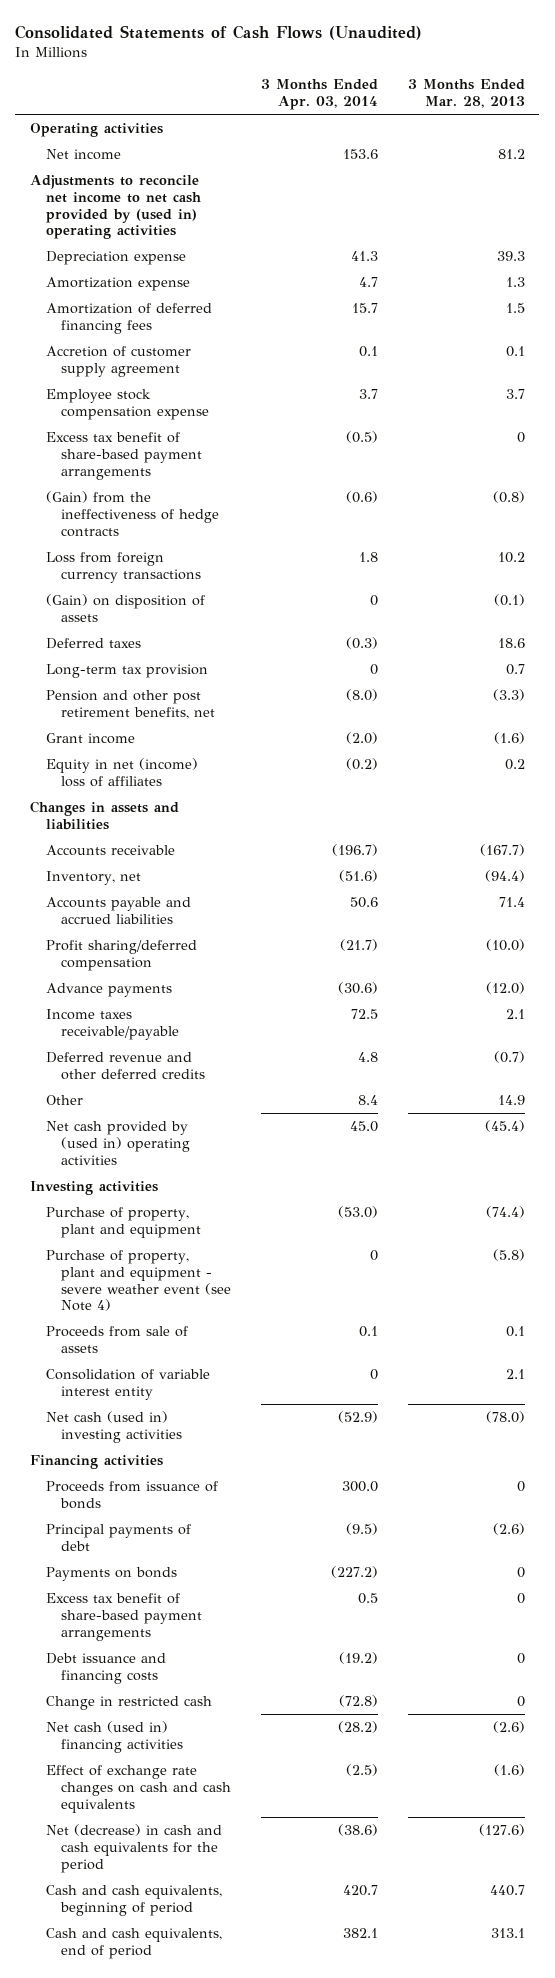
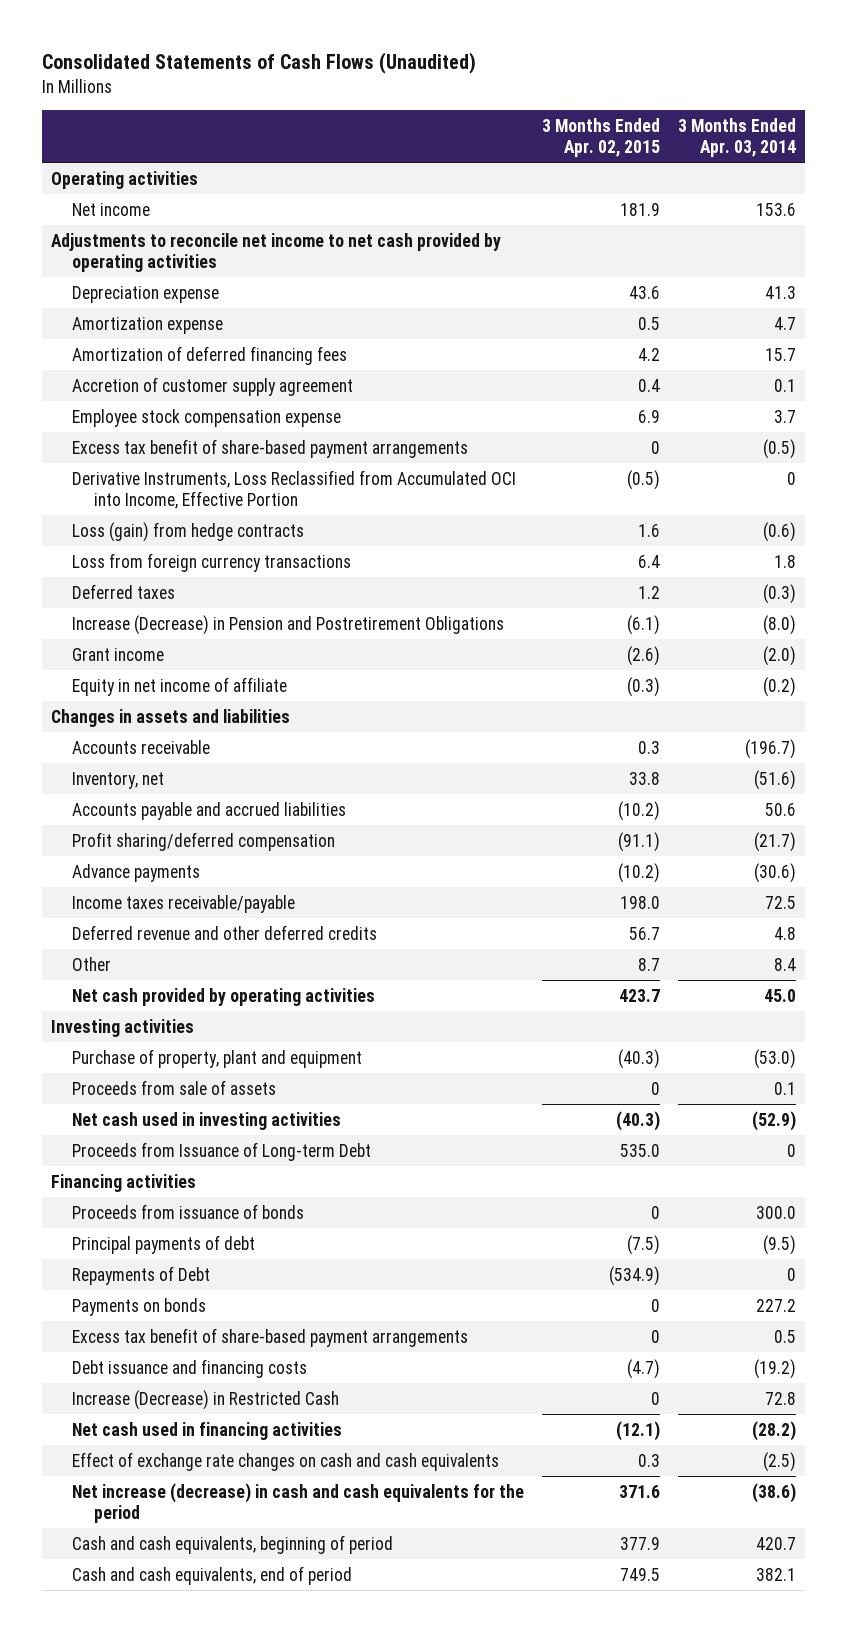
- | 3 Months Ended Apr. 03, 2014 | 3 Months Ended Mar. 28, 2013
+ | 3 Months Ended Apr. 02, 2015 | 3 Months Ended Apr. 03, 2014
- Adjustments to reconcile net income to net cash provided by (used in) operating activities
+ Adjustments to reconcile net income to net cash provided by operating activities
- (Gain) from the ineffectiveness of hedge contracts | (0.6) | (0.8)
+ Derivative Instruments, Loss Reclassified from Accumulated OCI into Income, Effective Portion | (0.5) | 0
+ Loss (gain) from hedge contracts | 1.6 | (0.6)
- (Gain) on disposition of assets | 0 | (0.1)
- Long-term tax provision | 0 | 0.7
- Pension and other post retirement benefits, net | (8.0) | (3.3)
+ Increase (Decrease) in Pension and Postretirement Obligations | (6.1) | (8.0)
- Equity in net (income) loss of affiliates | (0.2) | 0.2
+ Equity in net income of affiliate | (0.3) | (0.2)
- Net cash provided by (used in) operating activities | 45.0 | (45.4)
+ Net cash provided by operating activities | 423.7 | 45.0
- Purchase of property, plant and equipment - severe weather event (see Note 4) | 0 | (5.8)
- Consolidation of variable interest entity | 0 | 2.1
- Net cash (used in) investing activities | (52.9) | (78.0)
+ Net cash used in investing activities | (40.3) | (52.9)
+ Proceeds from Issuance of Long-term Debt | 535.0 | 0
- Payments on bonds | (227.2) | 0
+ Repayments of Debt | (534.9) | 0
+ Payments on bonds | 0 | 227.2
- Change in restricted cash | (72.8) | 0
- Net cash (used in) financing activities | (28.2) | (2.6)
+ Increase (Decrease) in Restricted Cash | 0 | 72.8
+ Net cash used in financing activities | (12.1) | (28.2)
- Net (decrease) in cash and cash equivalents for the period | (38.6) | (127.6)
+ Net increase (decrease) in cash and cash equivalents for the period | 371.6 | (38.6)

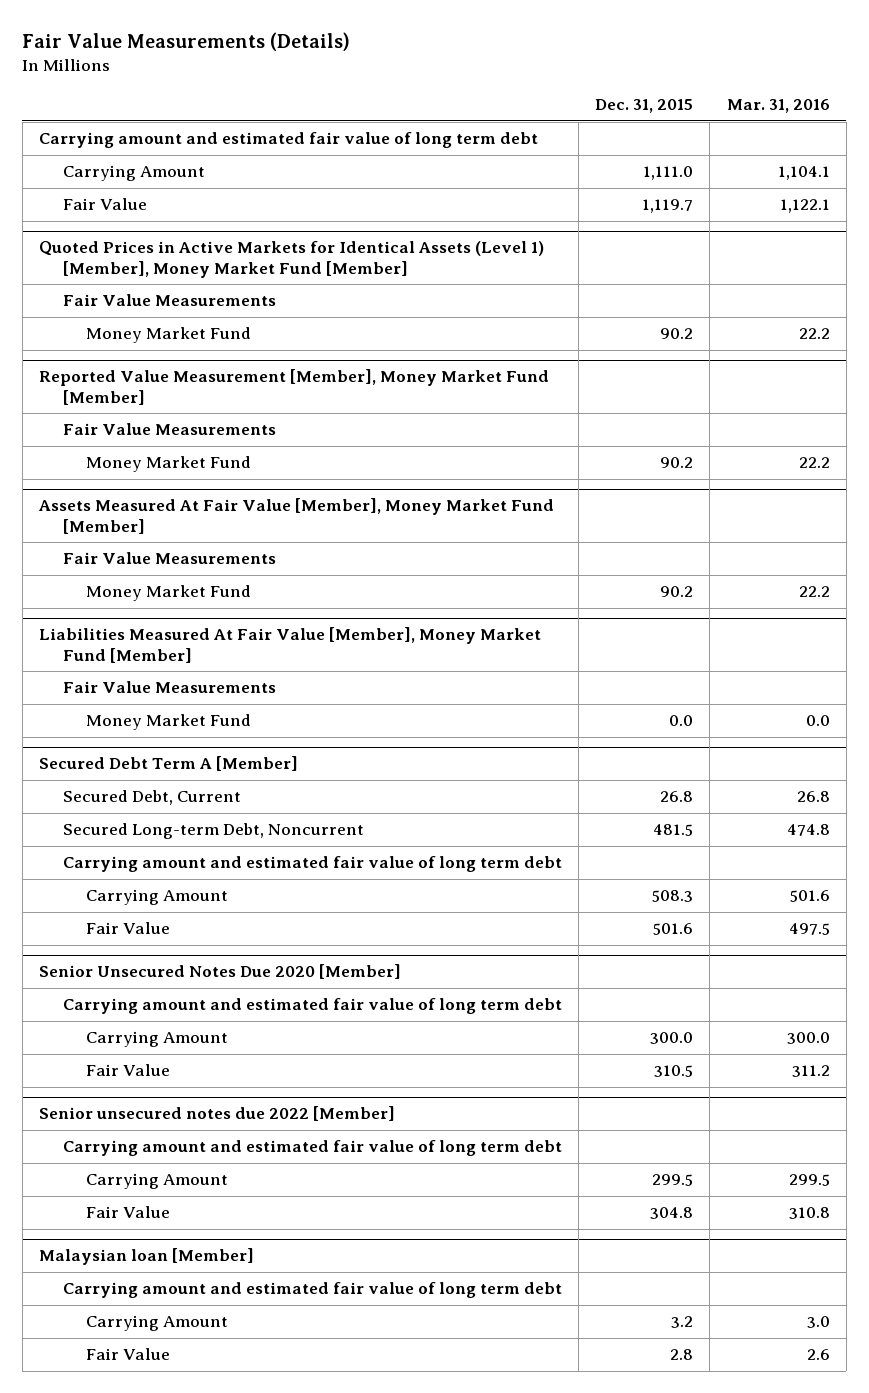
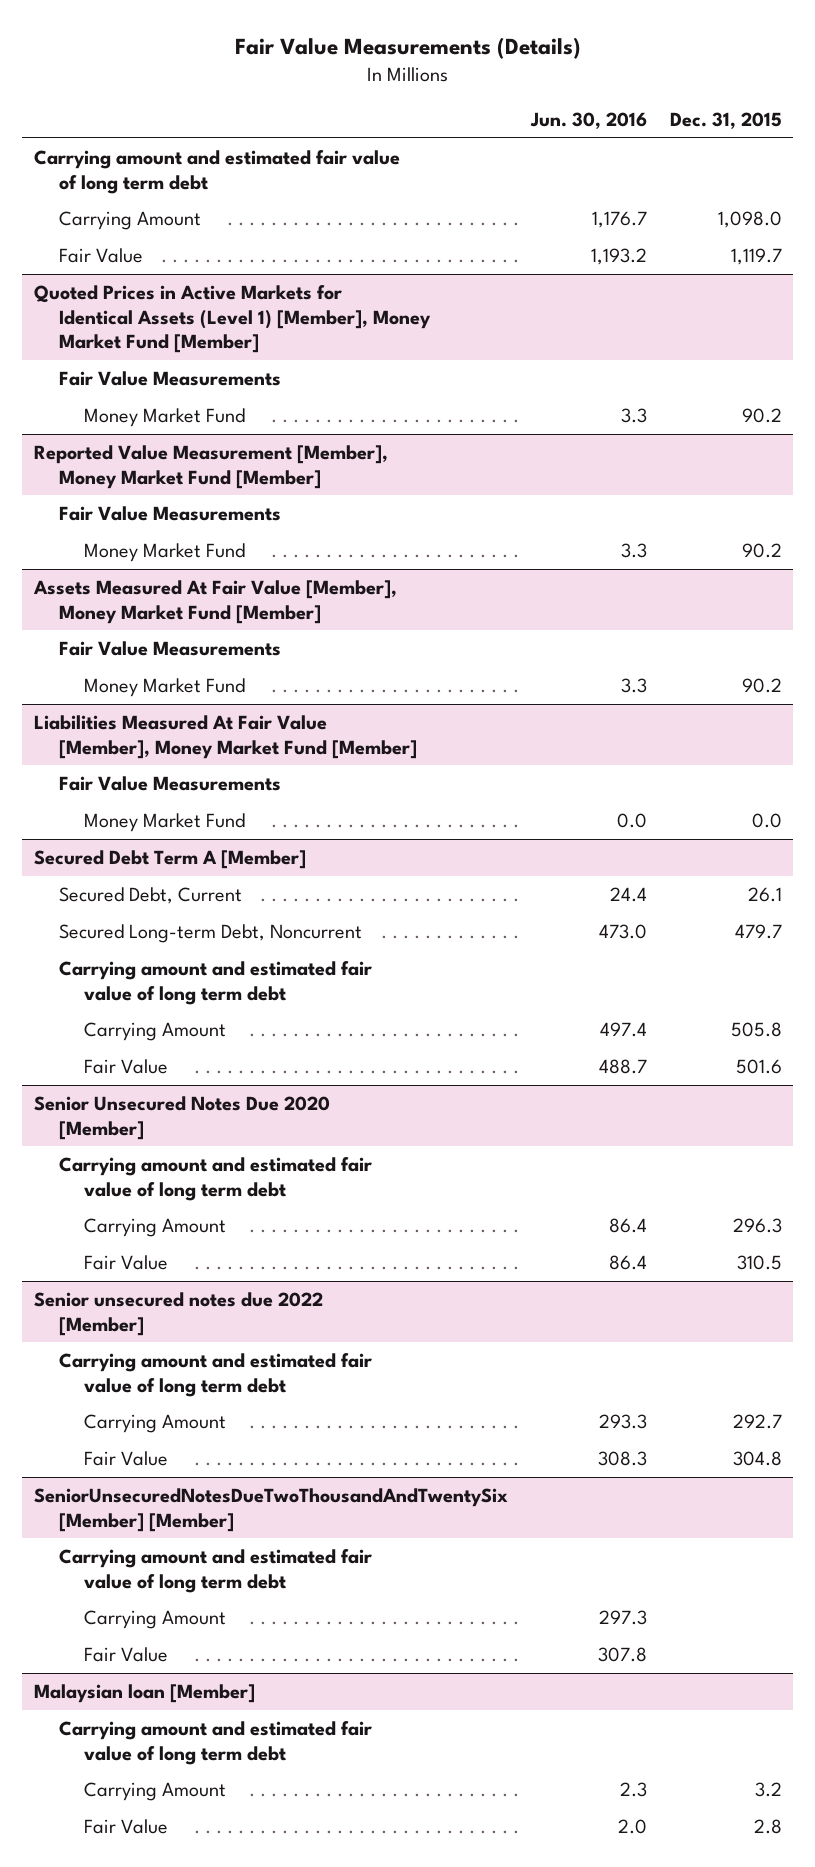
- | Dec. 31, 2015 | Mar. 31, 2016
+ | Jun. 30, 2016 | Dec. 31, 2015
- Carrying Amount | 1,111.0 | 1,104.1
+ Carrying Amount | 1,176.7 | 1,098.0
@ Secured Debt Term A [Member]
- Secured Debt, Current | 26.8 | 26.8
- Secured Long-term Debt, Noncurrent | 481.5 | 474.8
+ Secured Debt, Current | 24.4 | 26.1
+ Secured Long-term Debt, Noncurrent | 473.0 | 479.7
- Carrying Amount | 508.3 | 501.6
+ Carrying Amount | 497.4 | 505.8
@ Senior Unsecured Notes Due 2020 [Member]
- Carrying Amount | 300.0 | 300.0
+ Carrying Amount | 86.4 | 296.3
@ Senior unsecured notes due 2022 [Member]
- Carrying Amount | 299.5 | 299.5
+ Carrying Amount | 293.3 | 292.7
+ SeniorUnsecuredNotesDueTwoThousandAndTwentySix [Member] [Member]
+ Carrying amount and estimated fair value of long term debt
+ Carrying Amount | 297.3 |
+ Fair Value | 307.8 |

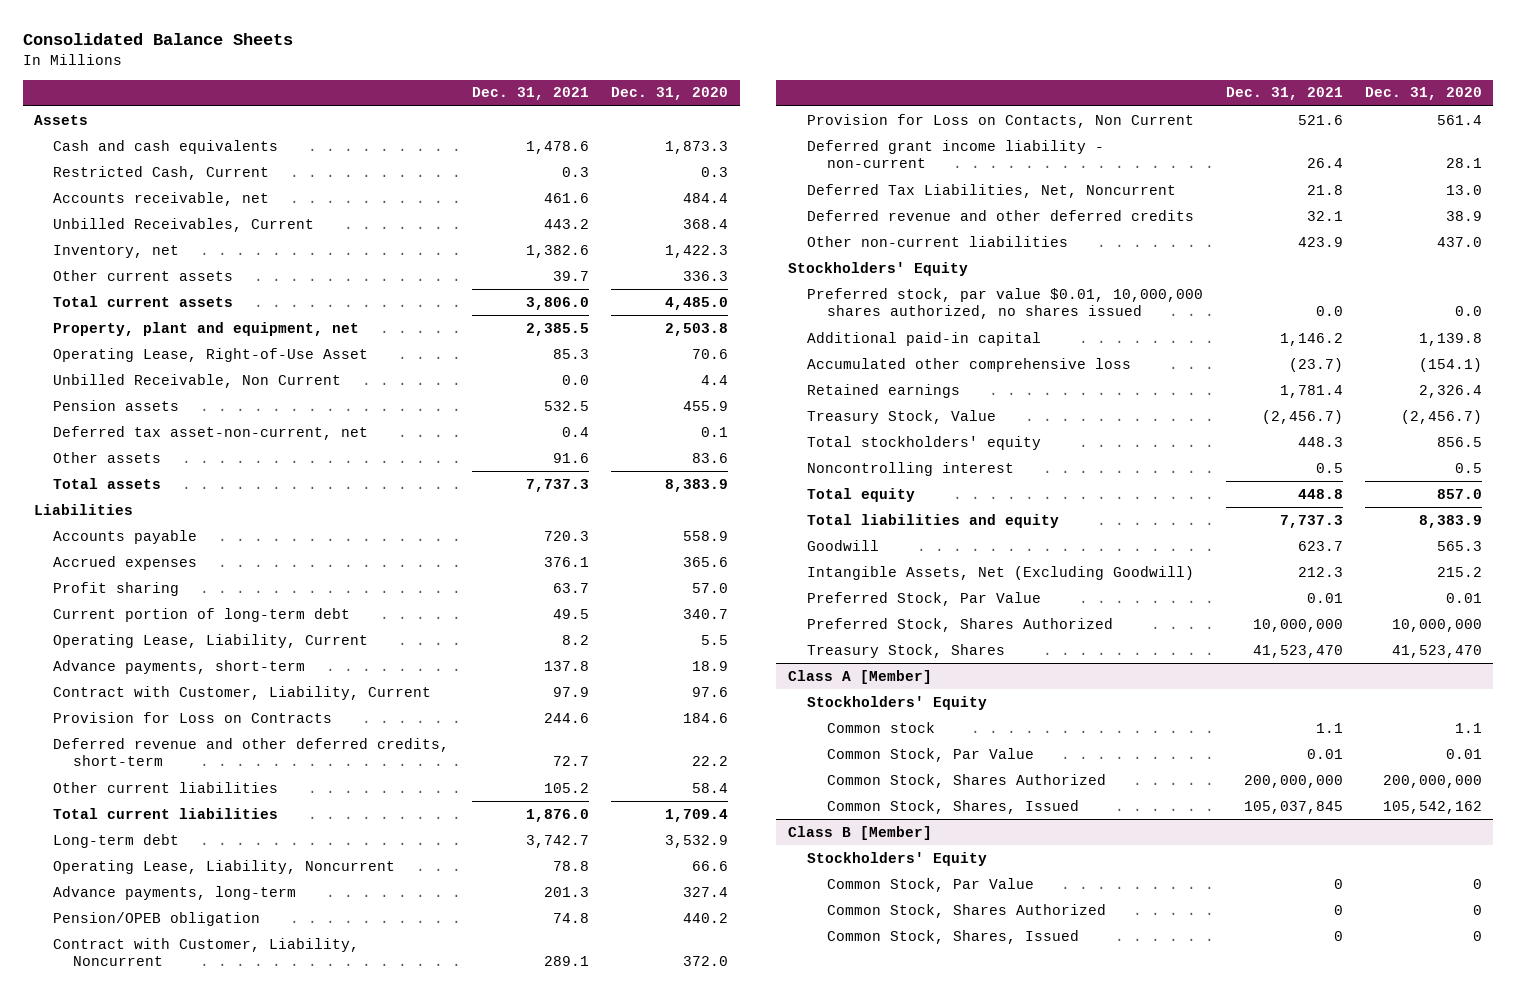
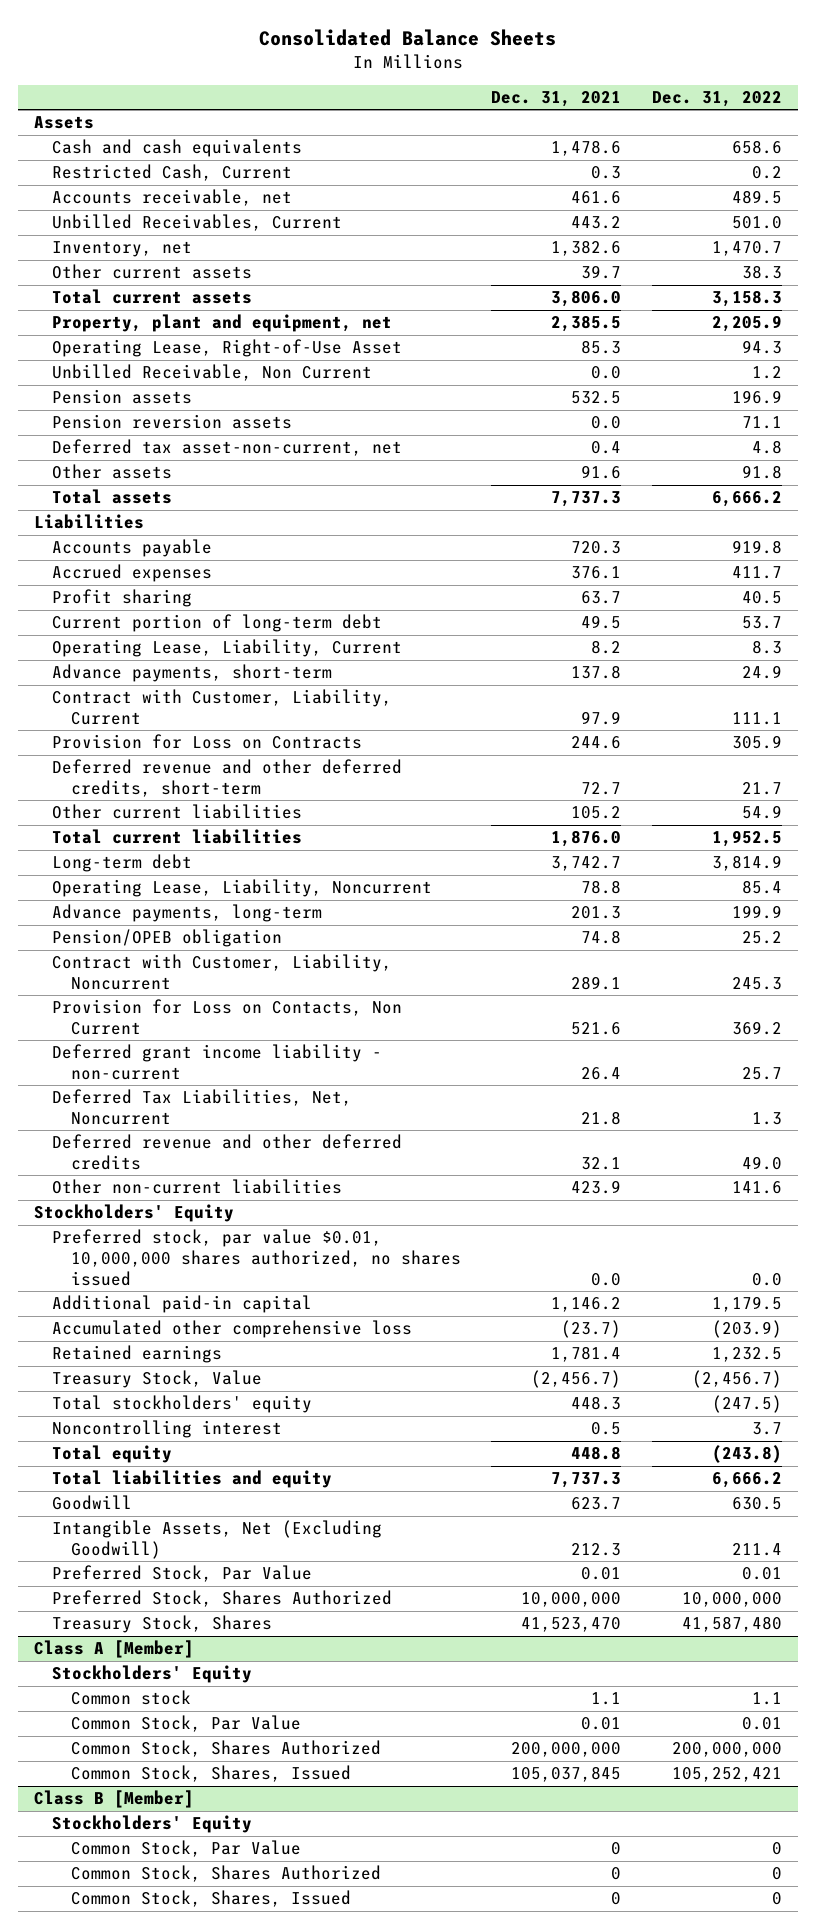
- | Dec. 31, 2021 | Dec. 31, 2020
+ | Dec. 31, 2021 | Dec. 31, 2022
+ Pension reversion assets | 0.0 | 71.1

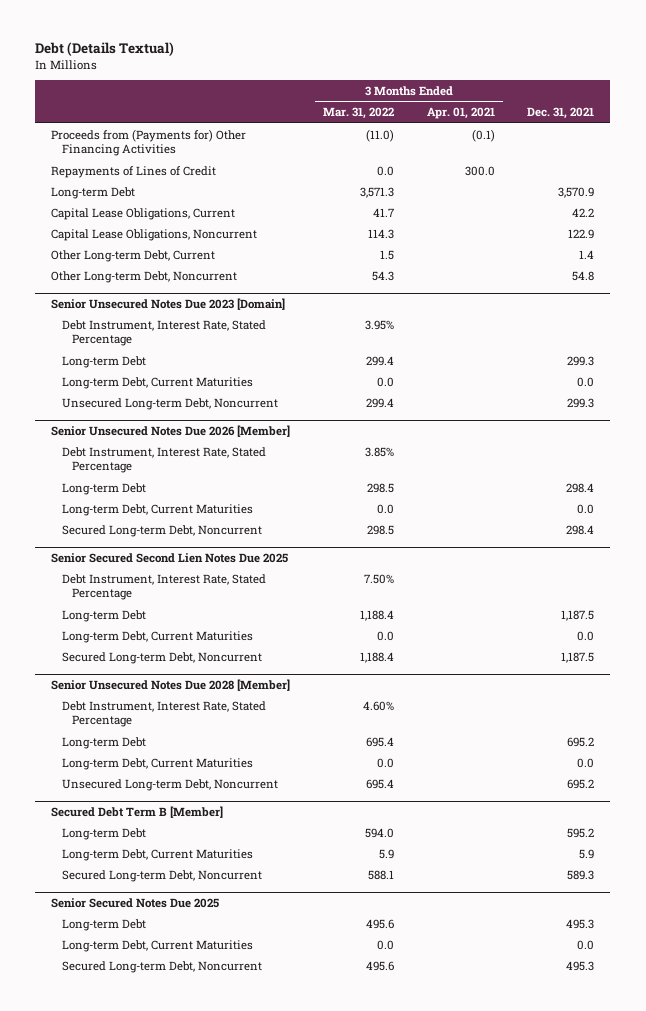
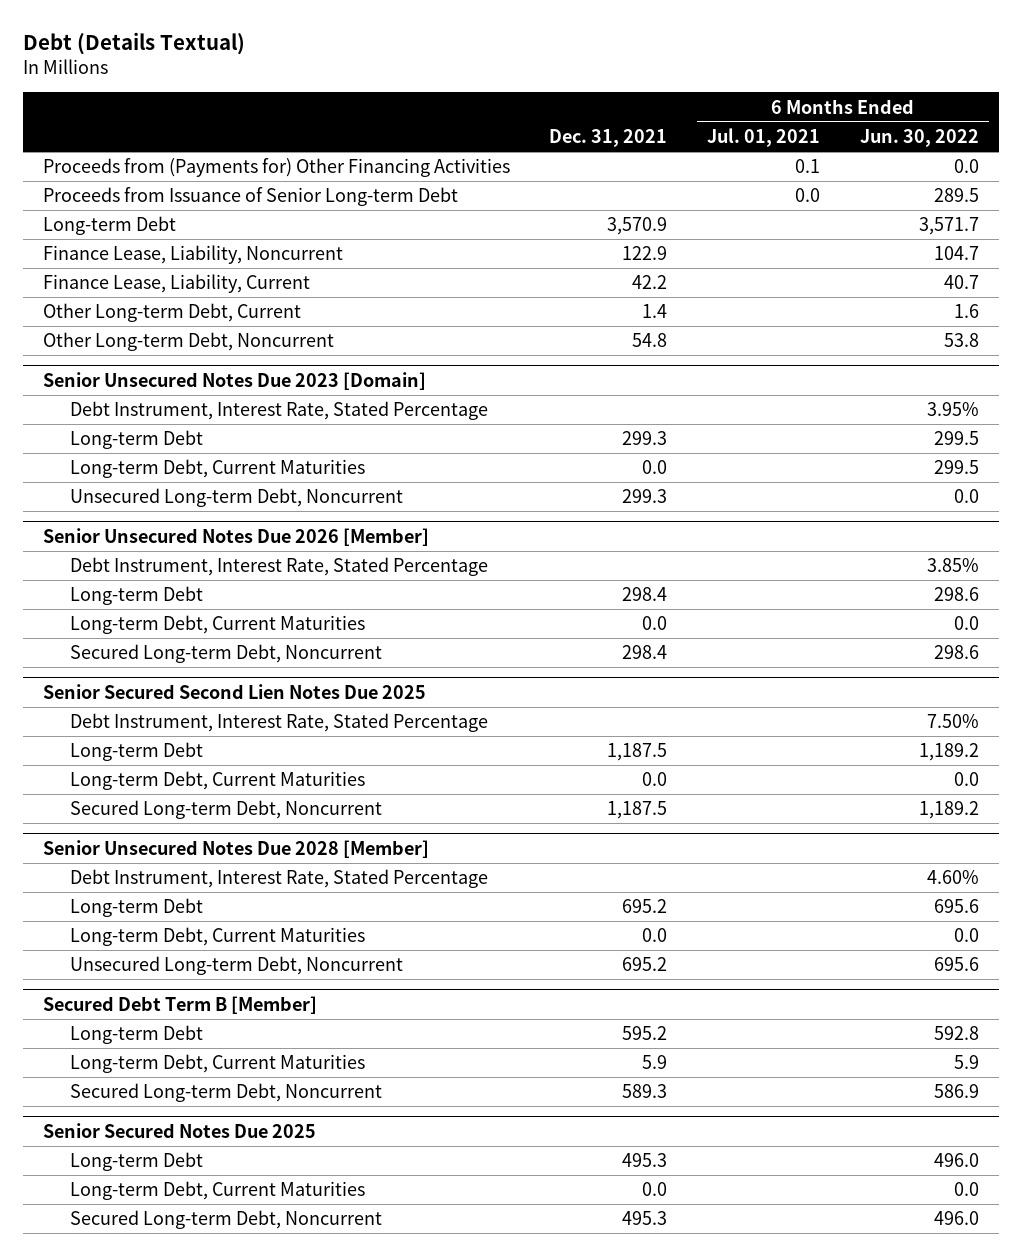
- | 3 Months Ended Mar. 31, 2022 | 3 Months Ended Apr. 01, 2021 | Dec. 31, 2021
+ | Dec. 31, 2021 | 6 Months Ended Jul. 01, 2021 | 6 Months Ended Jun. 30, 2022
- Repayments of Lines of Credit | 0.0 | 300.0 |
+ Proceeds from Issuance of Senior Long-term Debt | | 0.0 | 289.5
- Capital Lease Obligations, Current | 41.7 | | 42.2
- Capital Lease Obligations, Noncurrent | 114.3 | | 122.9
+ Finance Lease, Liability, Noncurrent | 122.9 | | 104.7
+ Finance Lease, Liability, Current | 42.2 | | 40.7

